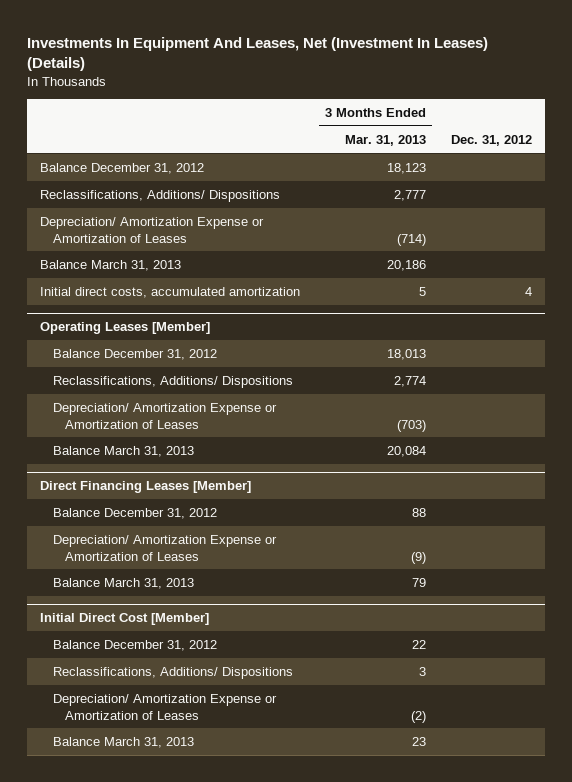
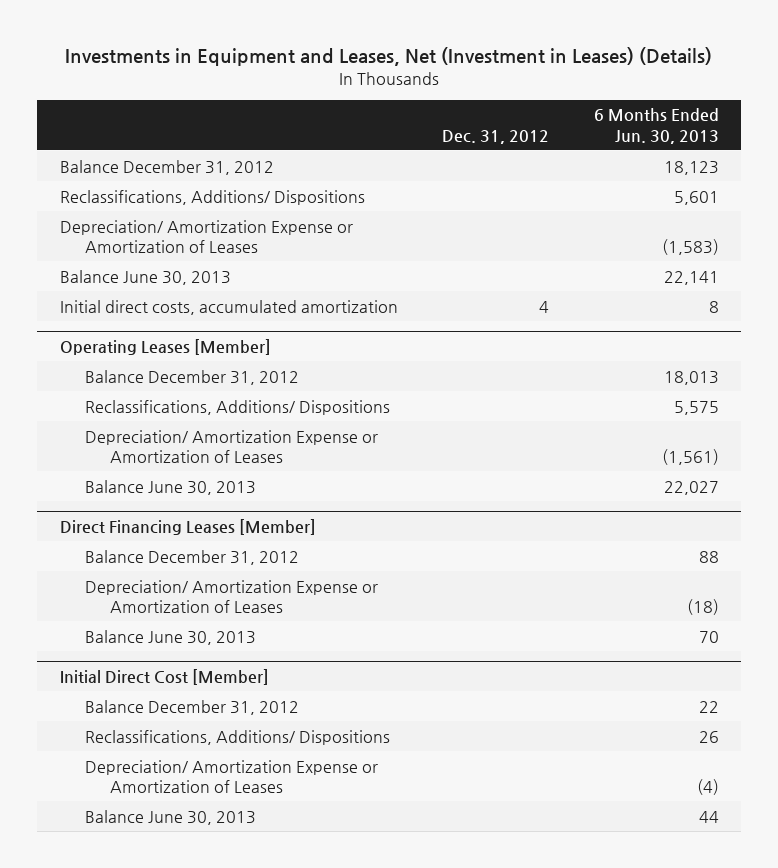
- Investments In Equipment And Leases, Net (Investment In Leases) (Details)
+ Investments in Equipment and Leases, Net (Investment in Leases) (Details)
- | 3 Months Ended Mar. 31, 2013 | Dec. 31, 2012
+ | Dec. 31, 2012 | 6 Months Ended Jun. 30, 2013
- Balance March 31, 2013 | 20,186 |
+ Balance June 30, 2013 | | 22,141
@ Operating Leases [Member]
- Balance March 31, 2013 | 20,084 |
+ Balance June 30, 2013 | | 22,027
@ Direct Financing Leases [Member]
- Balance March 31, 2013 | 79 |
+ Balance June 30, 2013 | | 70
@ Initial Direct Cost [Member]
- Balance March 31, 2013 | 23 |
+ Balance June 30, 2013 | | 44

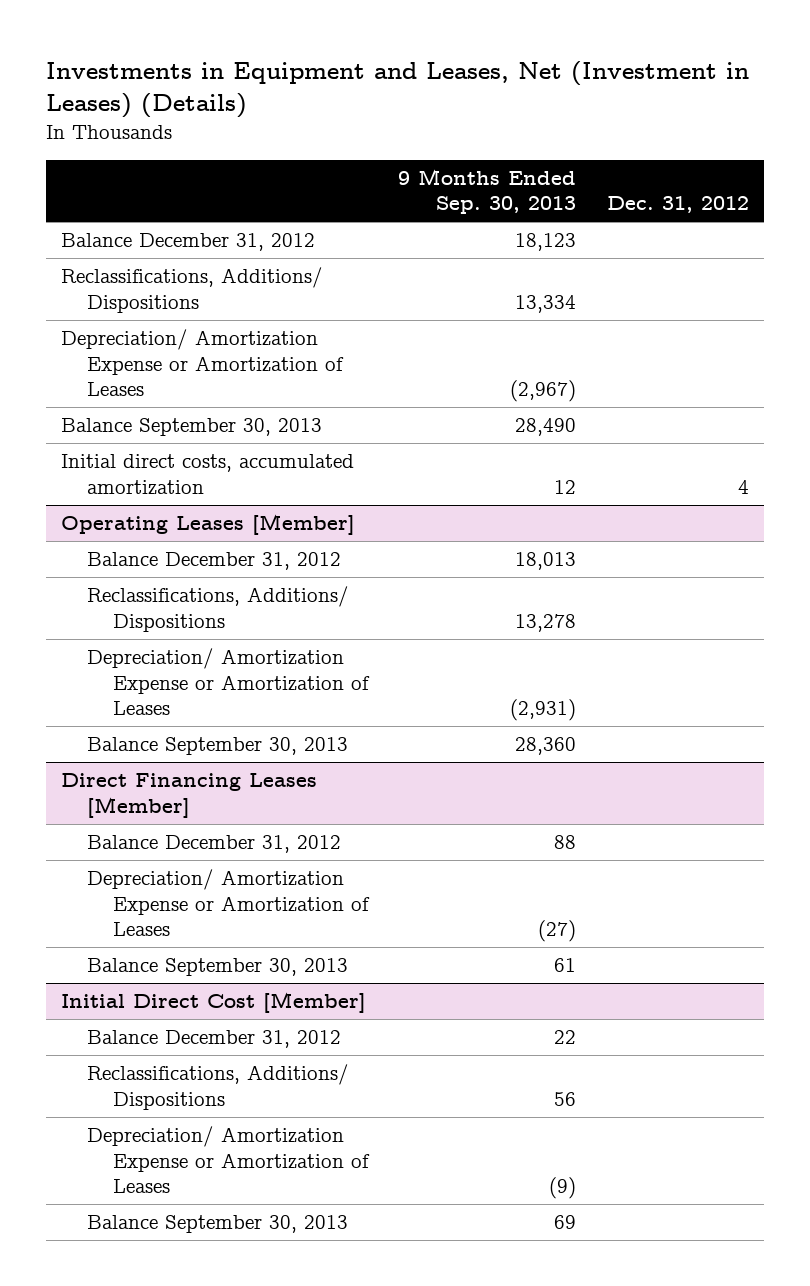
- | Dec. 31, 2012 | 6 Months Ended Jun. 30, 2013
+ | 9 Months Ended Sep. 30, 2013 | Dec. 31, 2012
- Balance June 30, 2013 | | 22,141
+ Balance September 30, 2013 | 28,490 |
@ Operating Leases [Member]
- Balance June 30, 2013 | | 22,027
+ Balance September 30, 2013 | 28,360 |
@ Direct Financing Leases [Member]
- Balance June 30, 2013 | | 70
+ Balance September 30, 2013 | 61 |
@ Initial Direct Cost [Member]
- Balance June 30, 2013 | | 44
+ Balance September 30, 2013 | 69 |

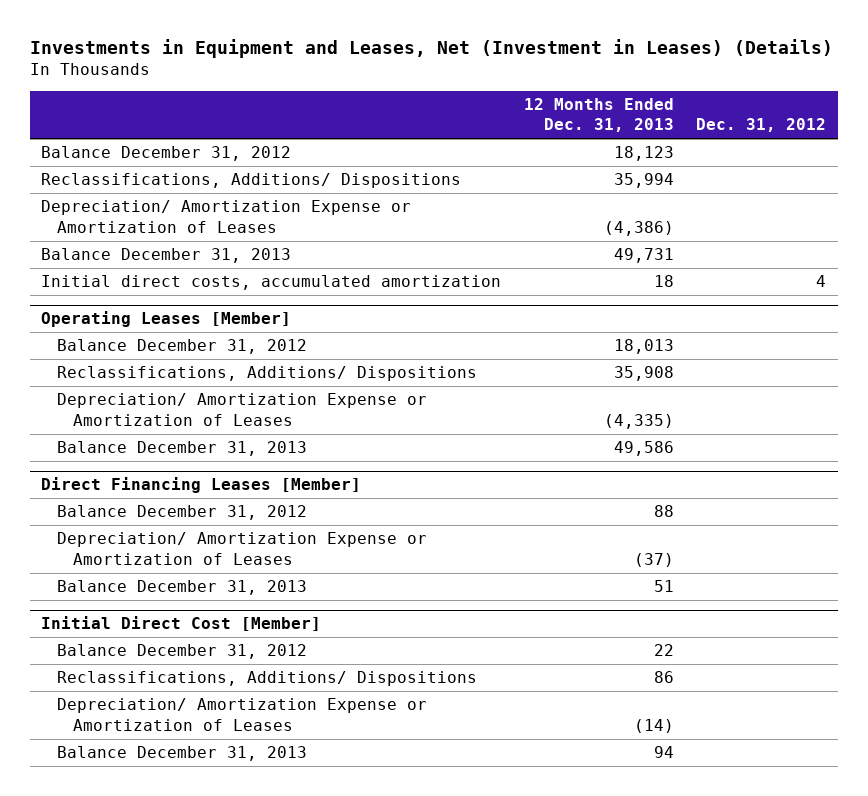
- | 9 Months Ended Sep. 30, 2013 | Dec. 31, 2012
+ | 12 Months Ended Dec. 31, 2013 | Dec. 31, 2012
- Balance September 30, 2013 | 28,490 |
+ Balance December 31, 2013 | 49,731 |
@ Operating Leases [Member]
- Balance September 30, 2013 | 28,360 |
+ Balance December 31, 2013 | 49,586 |
@ Direct Financing Leases [Member]
- Balance September 30, 2013 | 61 |
+ Balance December 31, 2013 | 51 |
@ Initial Direct Cost [Member]
- Balance September 30, 2013 | 69 |
+ Balance December 31, 2013 | 94 |

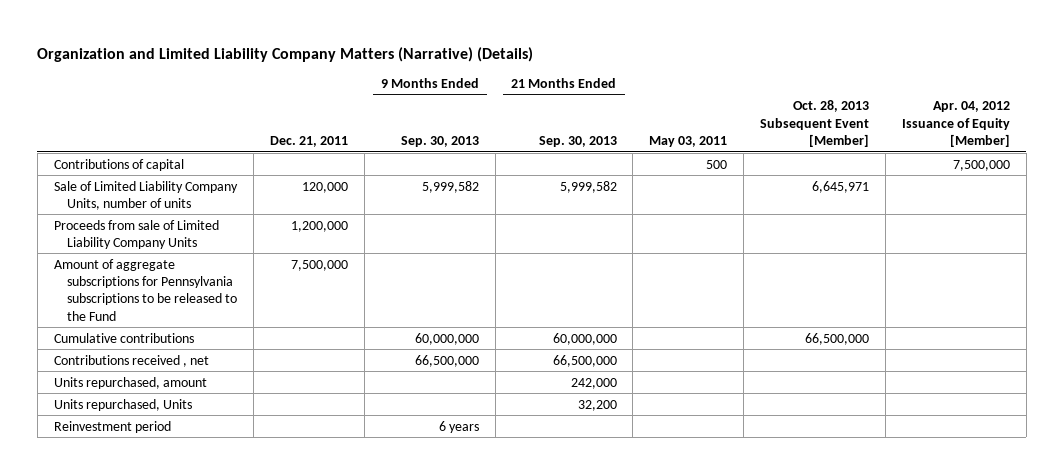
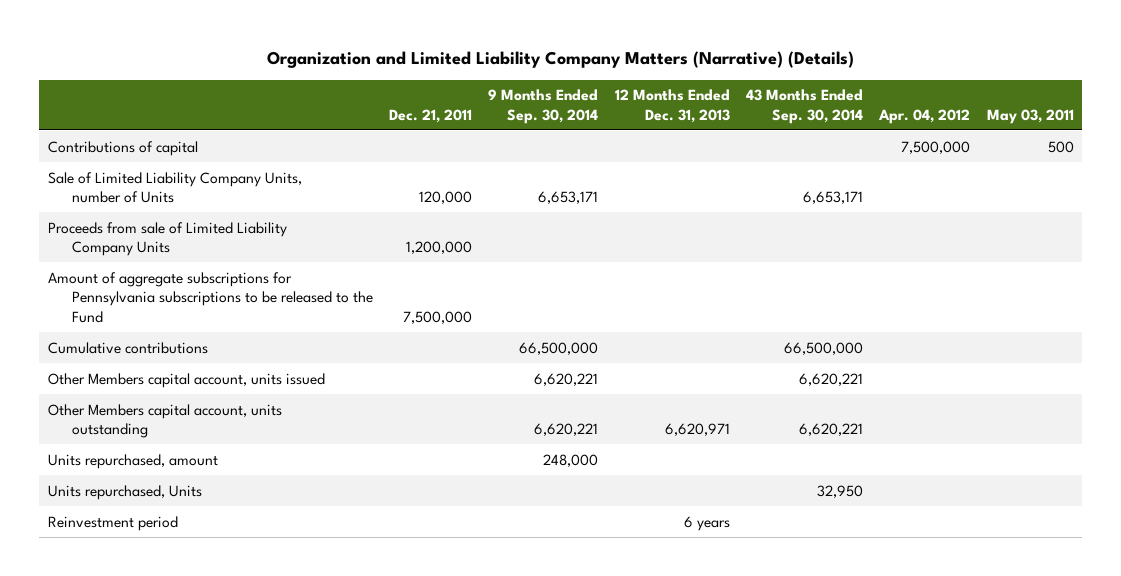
- | Dec. 21, 2011 | 9 Months Ended Sep. 30, 2013 | 21 Months Ended Sep. 30, 2013 | May 03, 2011 | Oct. 28, 2013 Subsequent Event [Member] | Apr. 04, 2012 Issuance of Equity [Member]
+ | Dec. 21, 2011 | 9 Months Ended Sep. 30, 2014 | 12 Months Ended Dec. 31, 2013 | 43 Months Ended Sep. 30, 2014 | Apr. 04, 2012 | May 03, 2011
- Sale of Limited Liability Company Units, number of units | 120,000 | 5,999,582 | 5,999,582 | | 6,645,971 |
+ Sale of Limited Liability Company Units, number of Units | 120,000 | 6,653,171 | | 6,653,171 | |
- Contributions received , net | | 66,500,000 | 66,500,000 | | |
+ Other Members capital account, units issued | | 6,620,221 | | 6,620,221 | |
+ Other Members capital account, units outstanding | | 6,620,221 | 6,620,971 | 6,620,221 | |

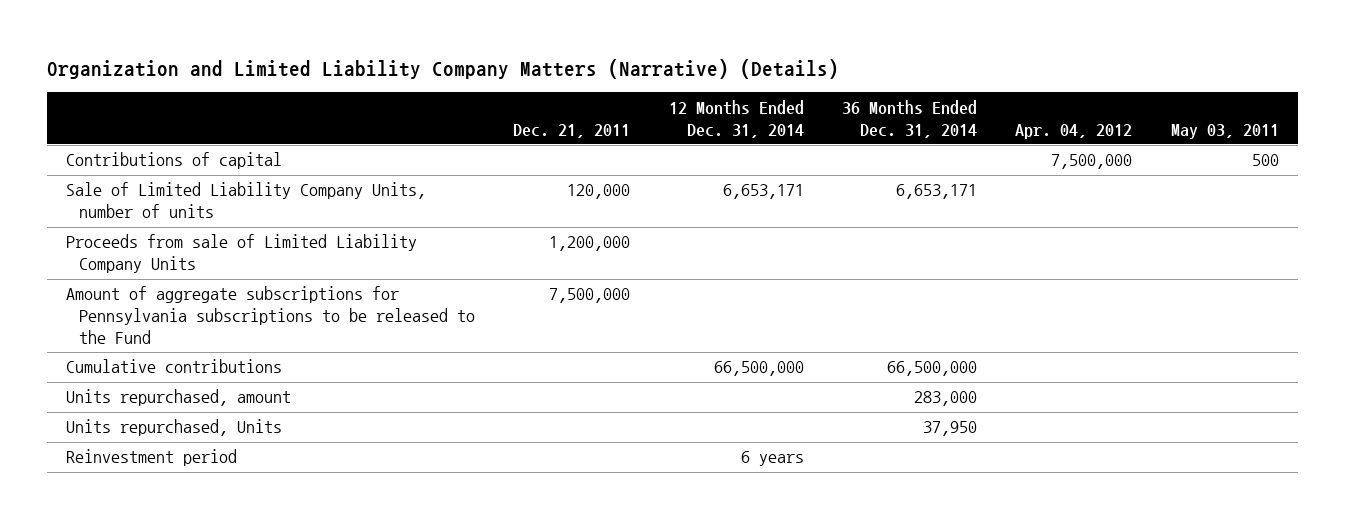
- | Dec. 21, 2011 | 9 Months Ended Sep. 30, 2014 | 12 Months Ended Dec. 31, 2013 | 43 Months Ended Sep. 30, 2014 | Apr. 04, 2012 | May 03, 2011
+ | Dec. 21, 2011 | 12 Months Ended Dec. 31, 2014 | 36 Months Ended Dec. 31, 2014 | Apr. 04, 2012 | May 03, 2011
- Sale of Limited Liability Company Units, number of Units | 120,000 | 6,653,171 | | 6,653,171 | |
+ Sale of Limited Liability Company Units, number of units | 120,000 | 6,653,171 | 6,653,171 | |
- Other Members capital account, units issued | | 6,620,221 | | 6,620,221 | |
- Other Members capital account, units outstanding | | 6,620,221 | 6,620,971 | 6,620,221 | |

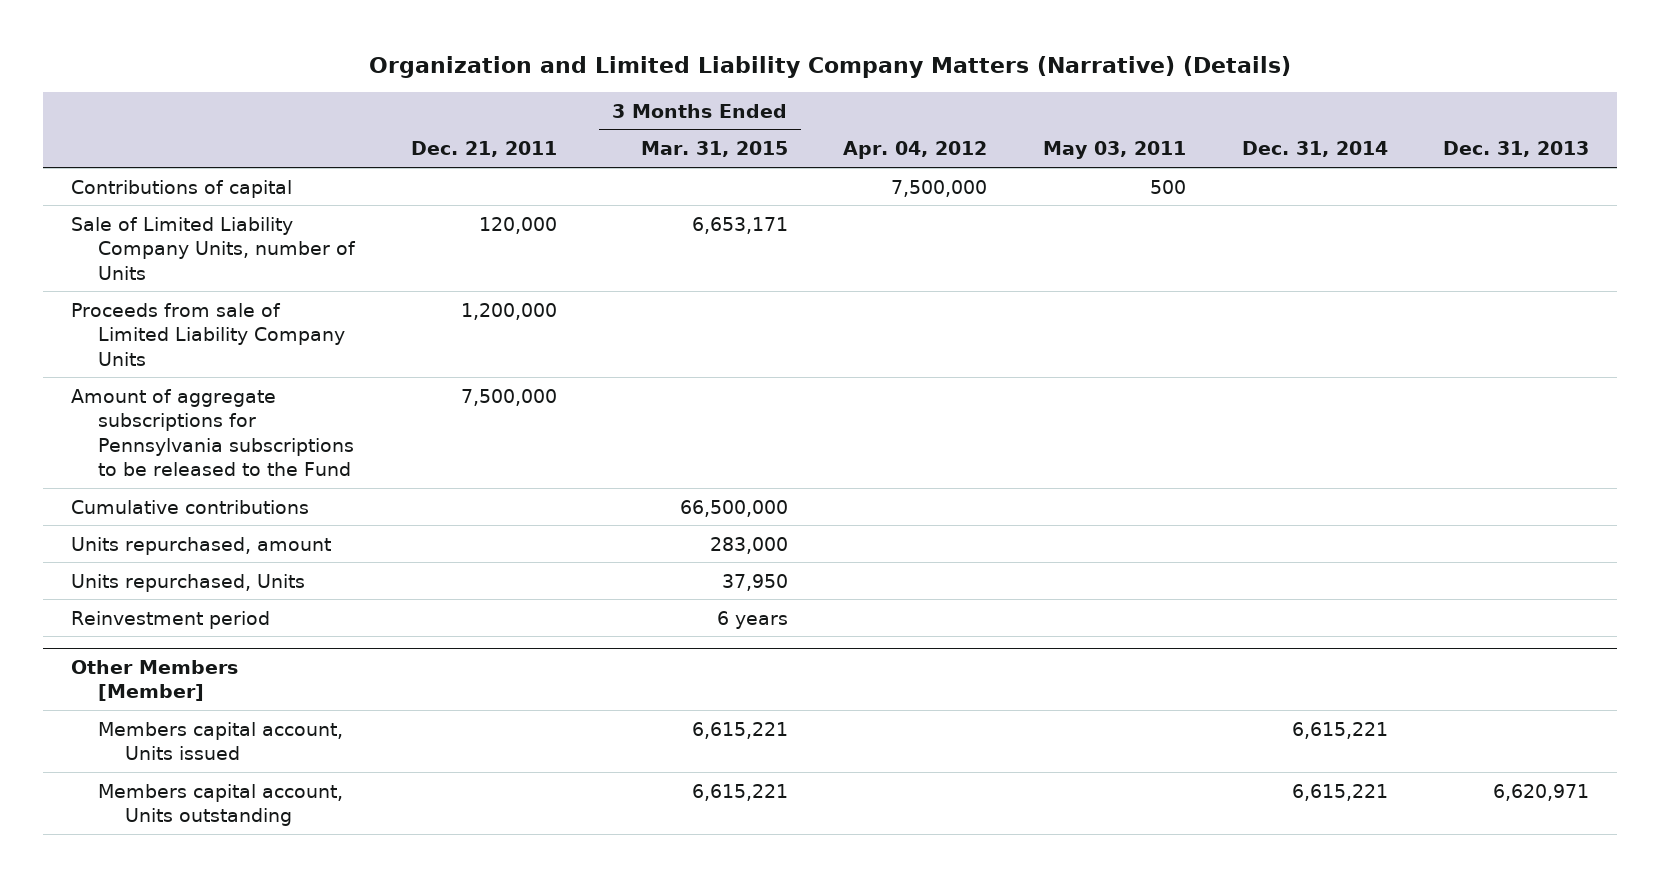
- | Dec. 21, 2011 | 12 Months Ended Dec. 31, 2014 | 36 Months Ended Dec. 31, 2014 | Apr. 04, 2012 | May 03, 2011
+ | Dec. 21, 2011 | 3 Months Ended Mar. 31, 2015 | Apr. 04, 2012 | May 03, 2011 | Dec. 31, 2014 | Dec. 31, 2013
- Sale of Limited Liability Company Units, number of units | 120,000 | 6,653,171 | 6,653,171 | |
+ Sale of Limited Liability Company Units, number of Units | 120,000 | 6,653,171 | | | |
+ Other Members [Member]
+ Members capital account, Units issued | | 6,615,221 | | | 6,615,221 |
+ Members capital account, Units outstanding | | 6,615,221 | | | 6,615,221 | 6,620,971

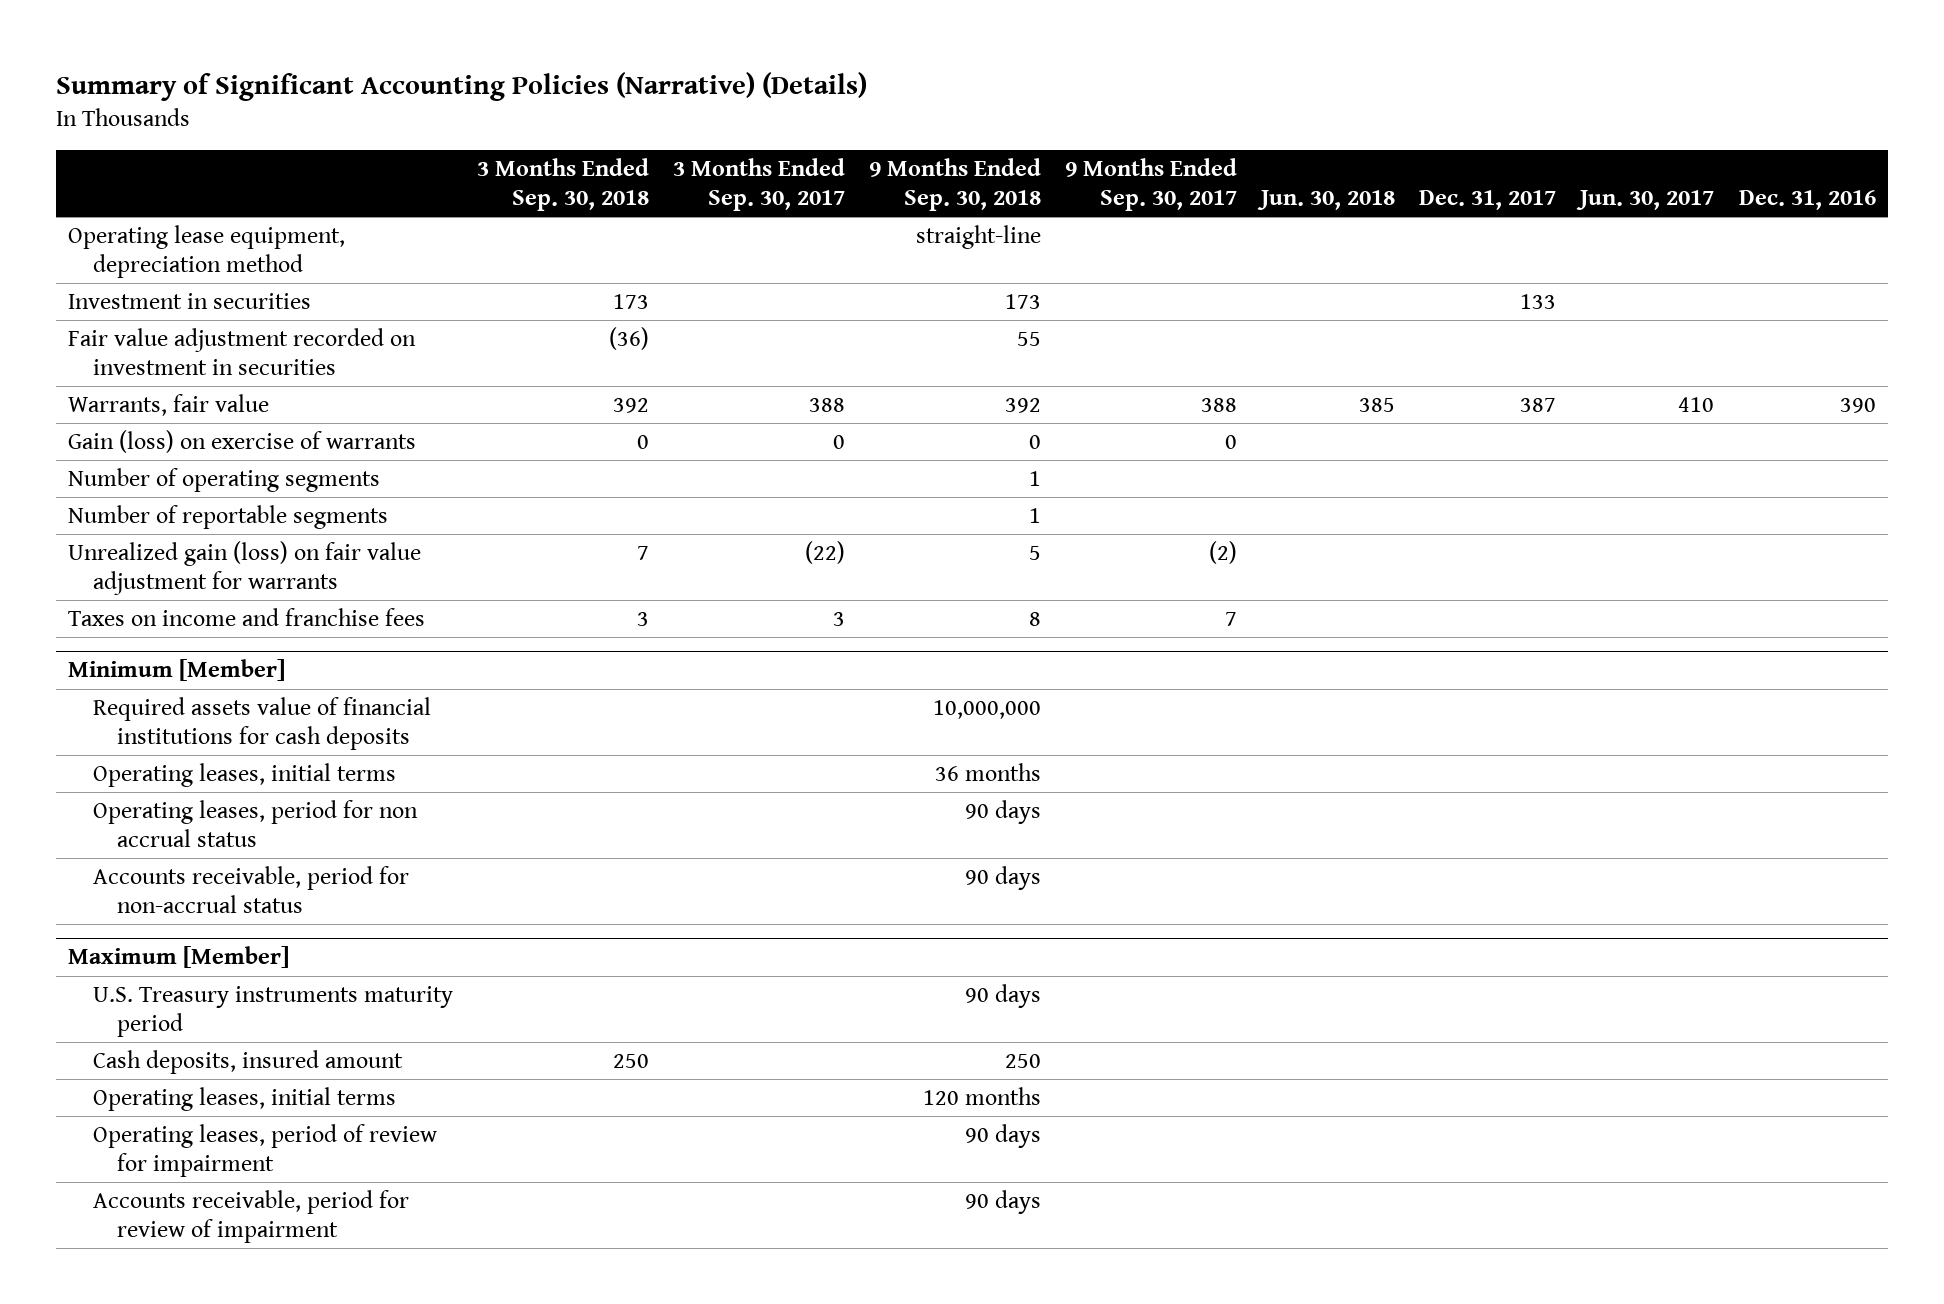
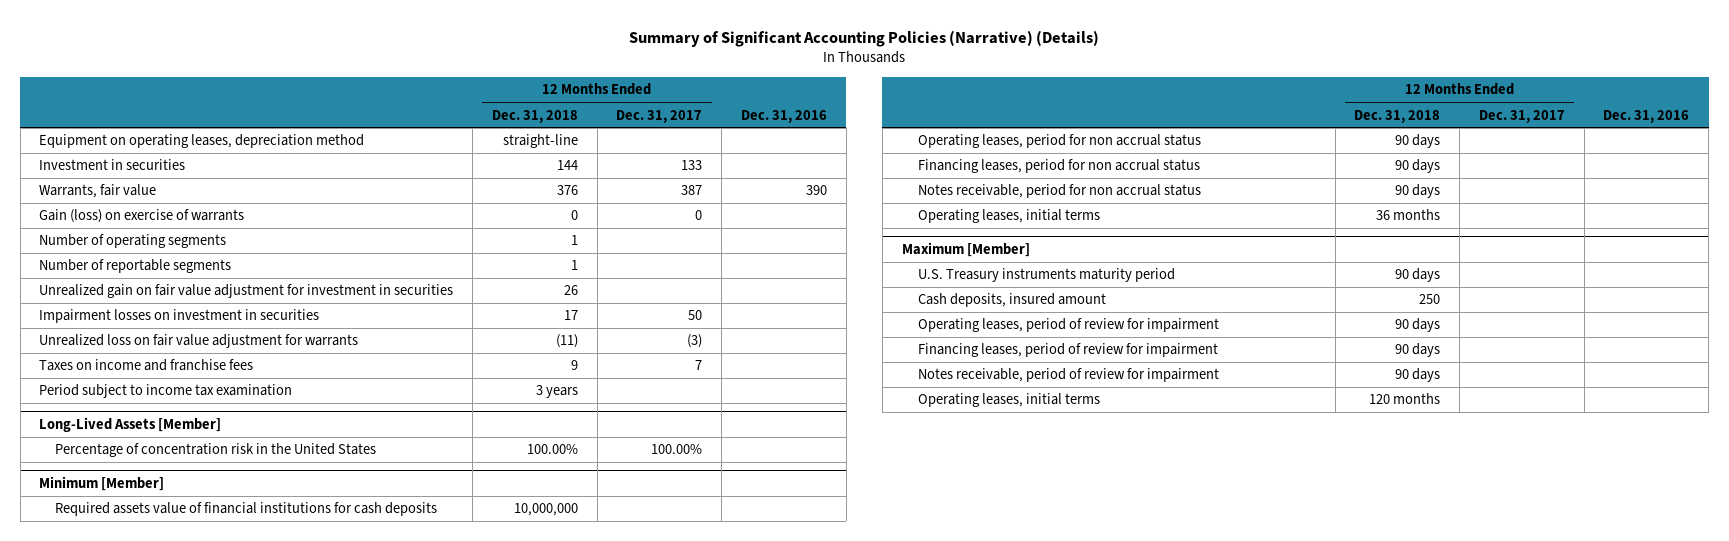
- | 3 Months Ended Sep. 30, 2018 | 3 Months Ended Sep. 30, 2017 | 9 Months Ended Sep. 30, 2018 | 9 Months Ended Sep. 30, 2017 | Jun. 30, 2018 | Dec. 31, 2017 | Jun. 30, 2017 | Dec. 31, 2016
+ | 12 Months Ended Dec. 31, 2018 | 12 Months Ended Dec. 31, 2017 | Dec. 31, 2016
- Operating lease equipment, depreciation method | | | straight-line | | | | |
+ Equipment on operating leases, depreciation method | straight-line | |
- Fair value adjustment recorded on investment in securities | (36) | | 55 | | | | |
- Unrealized gain (loss) on fair value adjustment for warrants | 7 | (22) | 5 | (2) | | | |
+ Unrealized gain on fair value adjustment for investment in securities | 26 | |
+ Impairment losses on investment in securities | 17 | 50 |
+ Unrealized loss on fair value adjustment for warrants | (11) | (3) |
+ Period subject to income tax examination | 3 years | |
+ Long-Lived Assets [Member]
+ Percentage of concentration risk in the United States | 100.00% | 100.00% |
@ Minimum [Member]
- Accounts receivable, period for non-accrual status | | | 90 days | | | | |
+ Financing leases, period for non accrual status | 90 days | |
+ Notes receivable, period for non accrual status | 90 days | |
moved down: Operating leases, initial terms | 36 months | |
@ Maximum [Member]
- Accounts receivable, period for review of impairment | | | 90 days | | | | |
+ Financing leases, period of review for impairment | 90 days | |
+ Notes receivable, period of review for impairment | 90 days | |
moved down: Operating leases, initial terms | 120 months | |

